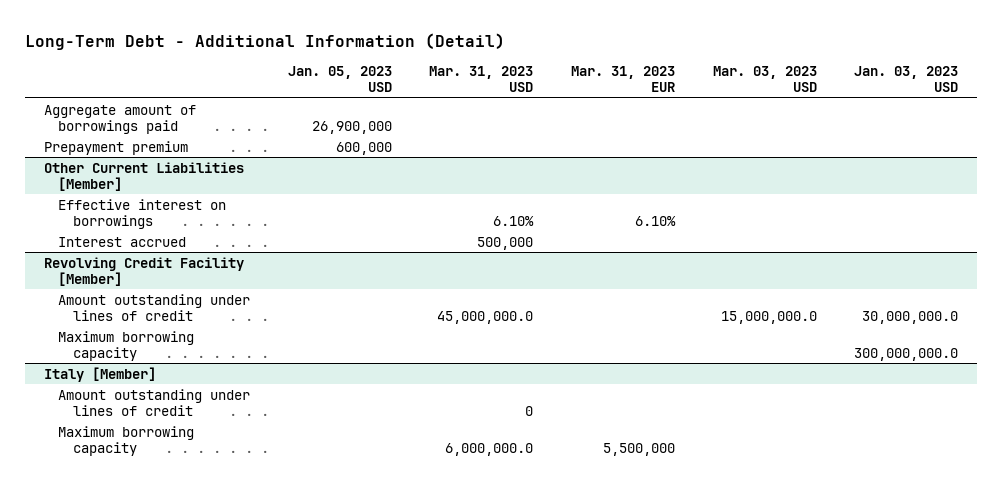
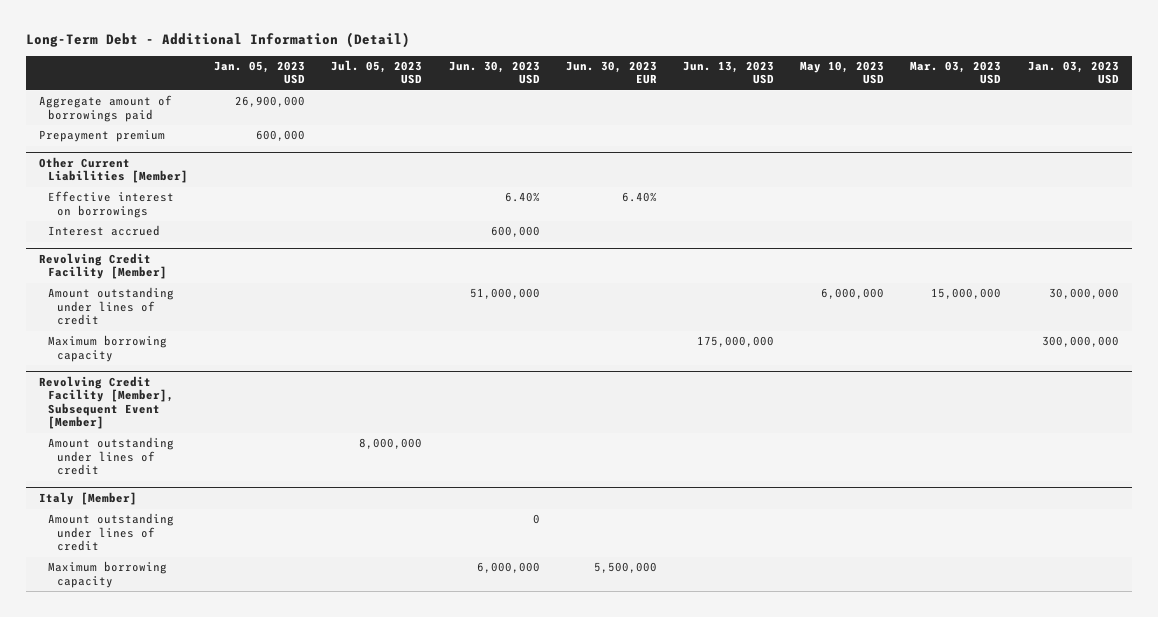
- | Jan. 05, 2023 USD | Mar. 31, 2023 USD | Mar. 31, 2023 EUR | Mar. 03, 2023 USD | Jan. 03, 2023 USD
+ | Jan. 05, 2023 USD | Jul. 05, 2023 USD | Jun. 30, 2023 USD | Jun. 30, 2023 EUR | Jun. 13, 2023 USD | May 10, 2023 USD | Mar. 03, 2023 USD | Jan. 03, 2023 USD
@ Revolving Credit Facility [Member]
- Amount outstanding under lines of credit | | 45,000,000.0 | | 15,000,000.0 | 30,000,000.0
- Maximum borrowing capacity | | | | | 300,000,000.0
+ Amount outstanding under lines of credit | | | 51,000,000 | | | 6,000,000 | 15,000,000 | 30,000,000
+ Maximum borrowing capacity | | | | | 175,000,000 | | | 300,000,000
+ Revolving Credit Facility [Member], Subsequent Event [Member]
+ Amount outstanding under lines of credit | | 8,000,000 | | | | | |

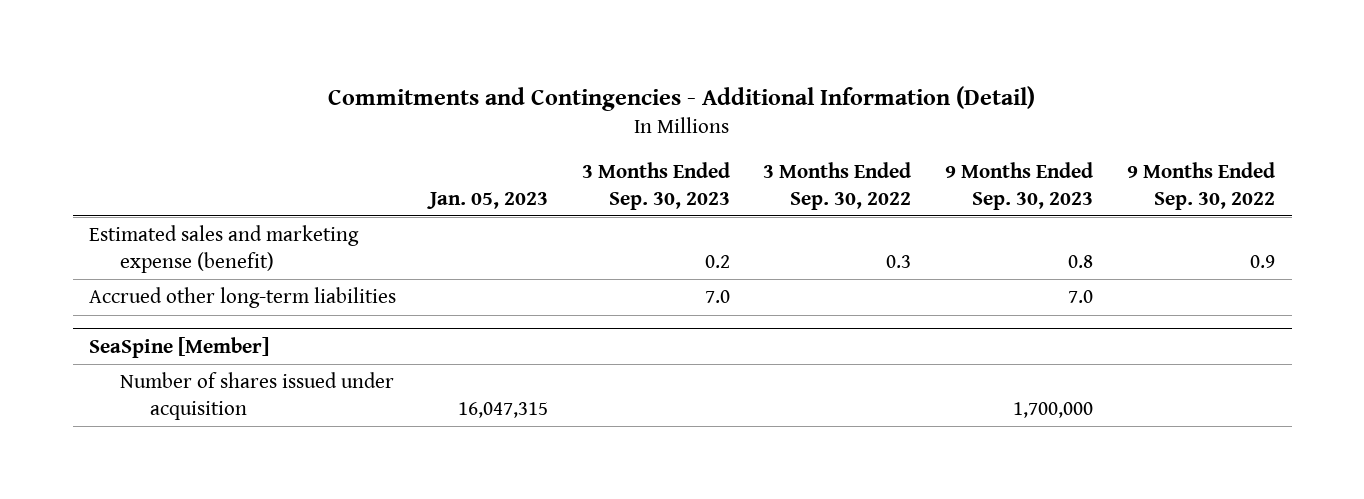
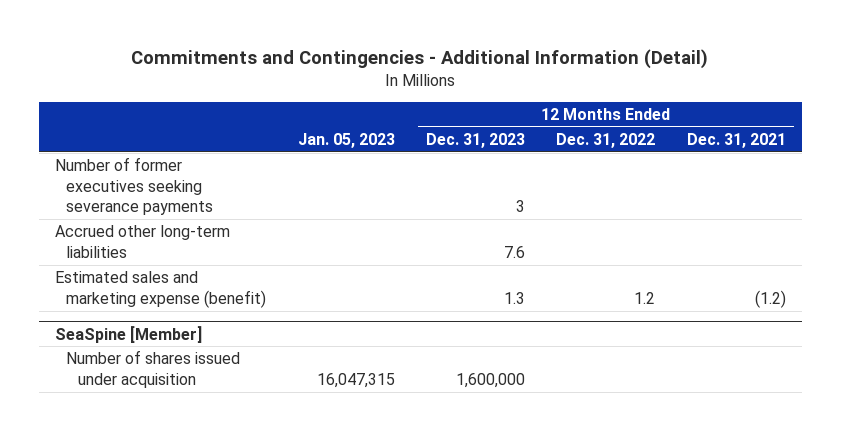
- | Jan. 05, 2023 | 3 Months Ended Sep. 30, 2023 | 3 Months Ended Sep. 30, 2022 | 9 Months Ended Sep. 30, 2023 | 9 Months Ended Sep. 30, 2022
+ | Jan. 05, 2023 | 12 Months Ended Dec. 31, 2023 | 12 Months Ended Dec. 31, 2022 | 12 Months Ended Dec. 31, 2021
+ Number of former executives seeking severance payments | | 3 | |
moved down: Estimated sales and marketing expense (benefit) | | 1.3 | 1.2 | (1.2)

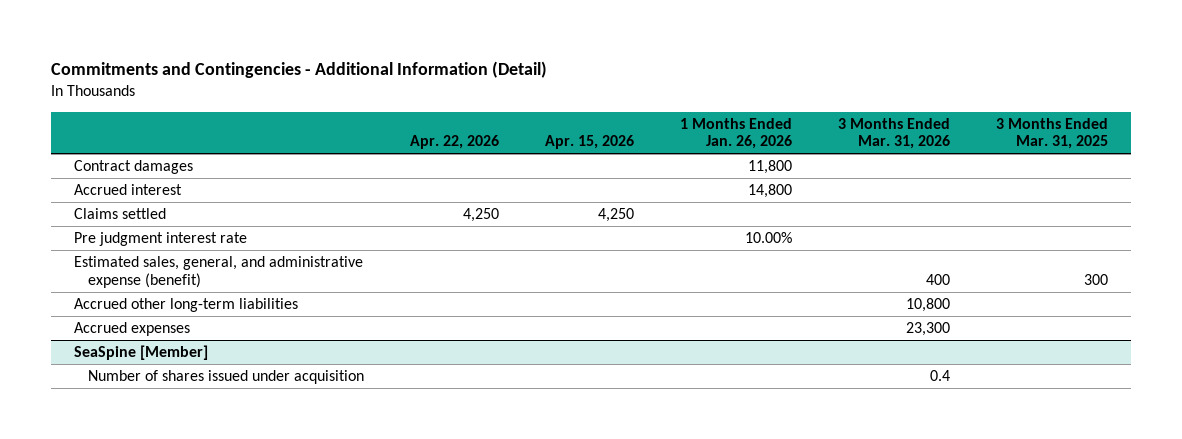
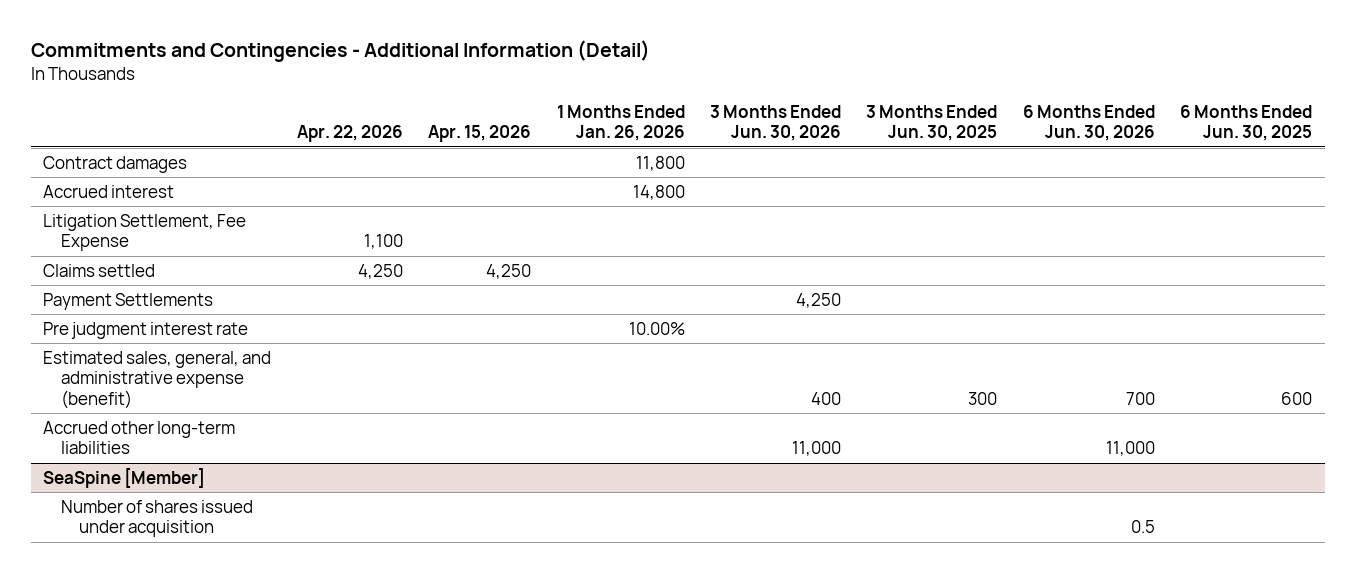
- | Apr. 22, 2026 | Apr. 15, 2026 | 1 Months Ended Jan. 26, 2026 | 3 Months Ended Mar. 31, 2026 | 3 Months Ended Mar. 31, 2025
+ | Apr. 22, 2026 | Apr. 15, 2026 | 1 Months Ended Jan. 26, 2026 | 3 Months Ended Jun. 30, 2026 | 3 Months Ended Jun. 30, 2025 | 6 Months Ended Jun. 30, 2026 | 6 Months Ended Jun. 30, 2025
+ Litigation Settlement, Fee Expense | 1,100 | | | | | |
+ Payment Settlements | | | | 4,250 | | |
- Accrued expenses | | | | 23,300 |

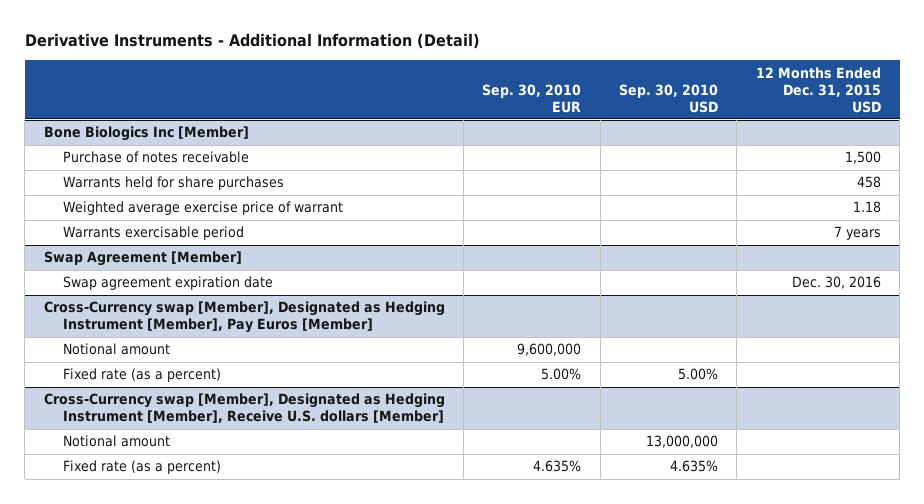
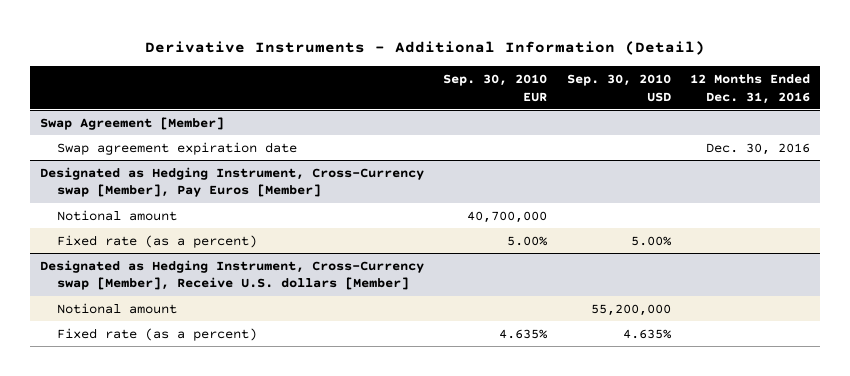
- | Sep. 30, 2010 EUR | Sep. 30, 2010 USD | 12 Months Ended Dec. 31, 2015 USD
+ | Sep. 30, 2010 EUR | Sep. 30, 2010 USD | 12 Months Ended Dec. 31, 2016
- Bone Biologics Inc [Member]
- Purchase of notes receivable | | | 1,500
- Warrants held for share purchases | | | 458
- Weighted average exercise price of warrant | | | 1.18
- Warrants exercisable period | | | 7 years
- Cross-Currency swap [Member], Designated as Hedging Instrument [Member], Pay Euros [Member]
- Notional amount | 9,600,000 | |
+ Designated as Hedging Instrument, Cross-Currency swap [Member], Pay Euros [Member]
+ Notional amount | 40,700,000 | |
- Cross-Currency swap [Member], Designated as Hedging Instrument [Member], Receive U.S. dollars [Member]
- Notional amount | | 13,000,000 |
+ Designated as Hedging Instrument, Cross-Currency swap [Member], Receive U.S. dollars [Member]
+ Notional amount | | 55,200,000 |

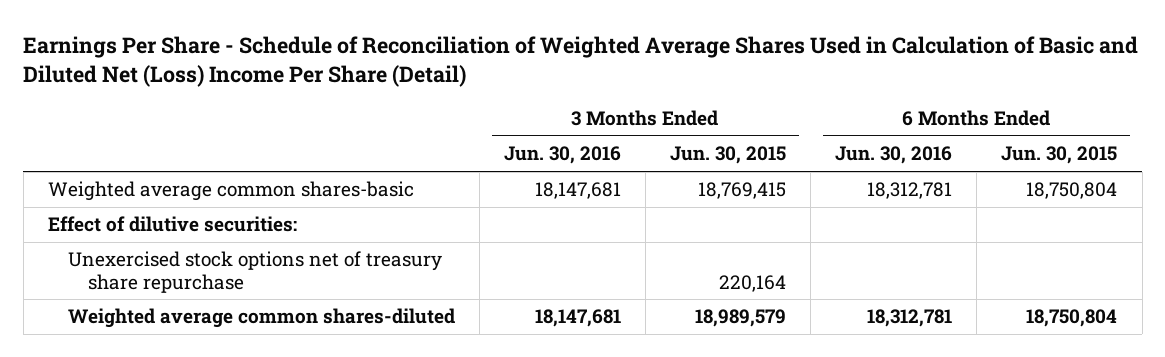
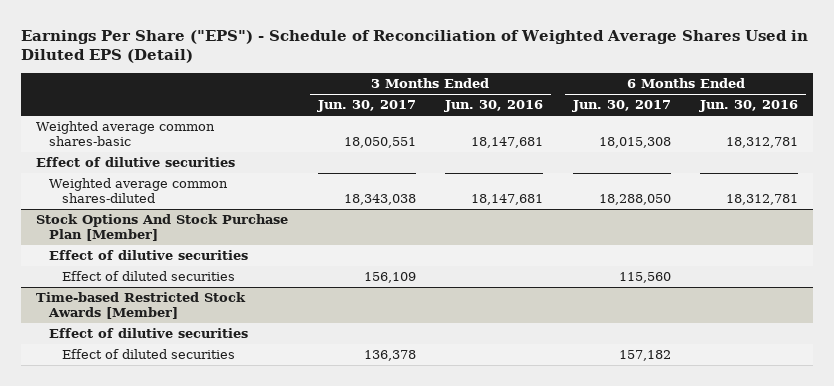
- Earnings Per Share - Schedule of Reconciliation of Weighted Average Shares Used in Calculation of Basic and Diluted Net (Loss) Income Per Share (Detail)
+ Earnings Per Share ("EPS") - Schedule of Reconciliation of Weighted Average Shares Used in Diluted EPS (Detail)
- | 3 Months Ended Jun. 30, 2016 | 3 Months Ended Jun. 30, 2015 | 6 Months Ended Jun. 30, 2016 | 6 Months Ended Jun. 30, 2015
+ | 3 Months Ended Jun. 30, 2017 | 3 Months Ended Jun. 30, 2016 | 6 Months Ended Jun. 30, 2017 | 6 Months Ended Jun. 30, 2016
- Effect of dilutive securities:
- Unexercised stock options net of treasury share repurchase | | 220,164 | |
+ Effect of dilutive securities
+ Stock Options And Stock Purchase Plan [Member]
+ Effect of dilutive securities
+ Effect of diluted securities | 156,109 | | 115,560 |
+ Time-based Restricted Stock Awards [Member]
+ Effect of dilutive securities
+ Effect of diluted securities | 136,378 | | 157,182 |

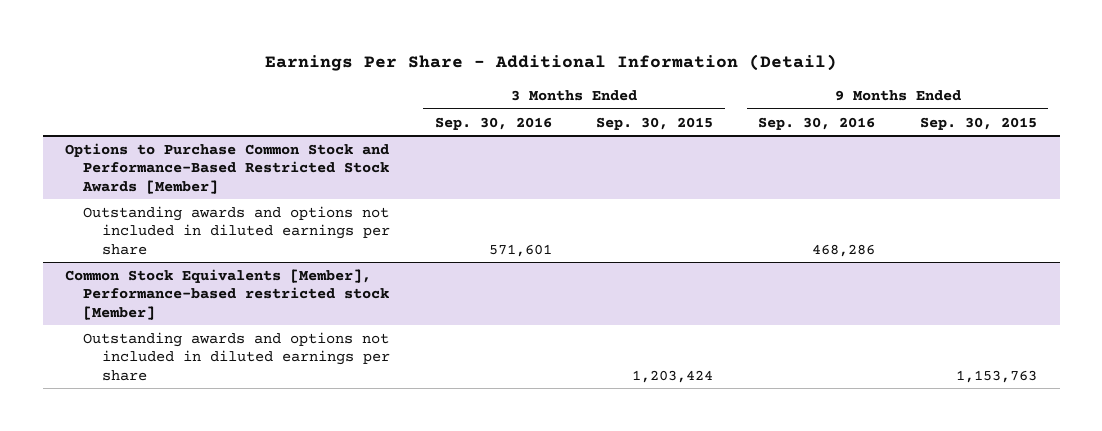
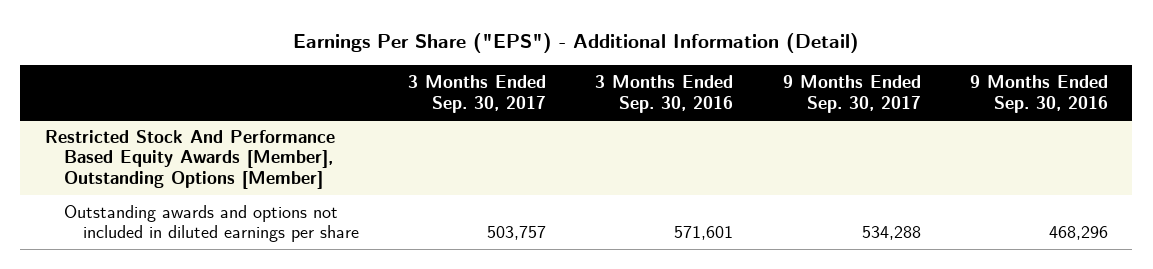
- Earnings Per Share - Additional Information (Detail)
+ Earnings Per Share ("EPS") - Additional Information (Detail)
- | 3 Months Ended Sep. 30, 2016 | 3 Months Ended Sep. 30, 2015 | 9 Months Ended Sep. 30, 2016 | 9 Months Ended Sep. 30, 2015
+ | 3 Months Ended Sep. 30, 2017 | 3 Months Ended Sep. 30, 2016 | 9 Months Ended Sep. 30, 2017 | 9 Months Ended Sep. 30, 2016
- Options to Purchase Common Stock and Performance-Based Restricted Stock Awards [Member]
- Outstanding awards and options not included in diluted earnings per share | 571,601 | | 468,286 |
- Common Stock Equivalents [Member], Performance-based restricted stock [Member]
- Outstanding awards and options not included in diluted earnings per share | | 1,203,424 | | 1,153,763
+ Restricted Stock And Performance Based Equity Awards [Member], Outstanding Options [Member]
+ Outstanding awards and options not included in diluted earnings per share | 503,757 | 571,601 | 534,288 | 468,296

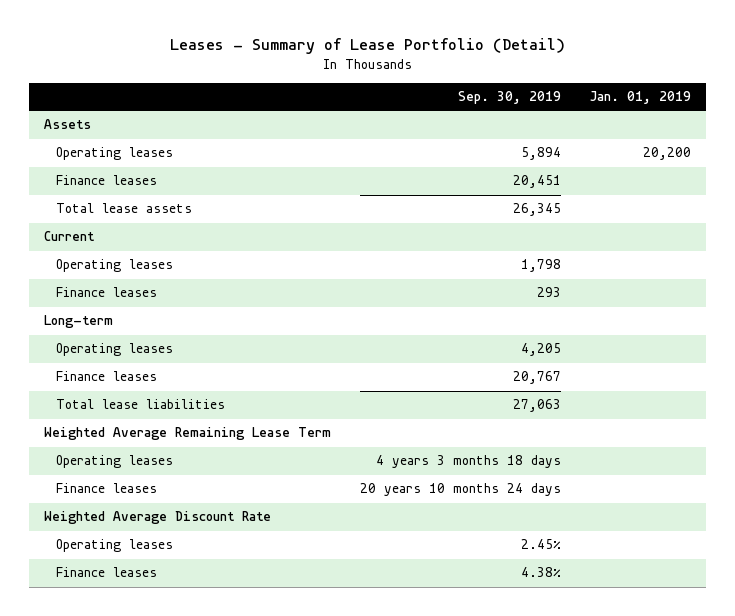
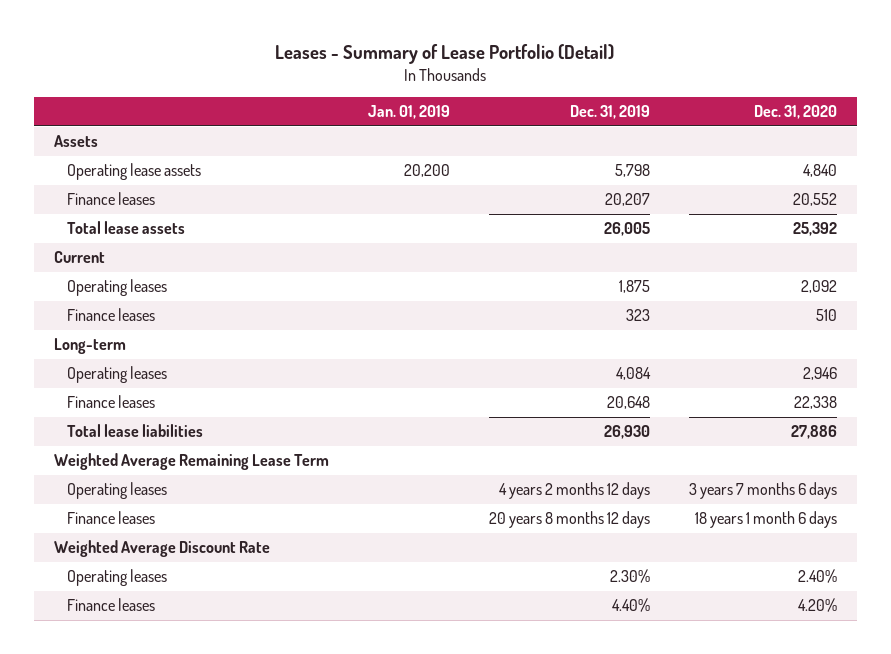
- | Sep. 30, 2019 | Jan. 01, 2019
+ | Jan. 01, 2019 | Dec. 31, 2019 | Dec. 31, 2020
- Operating leases | 5,894 | 20,200
+ Operating lease assets | 20,200 | 5,798 | 4,840

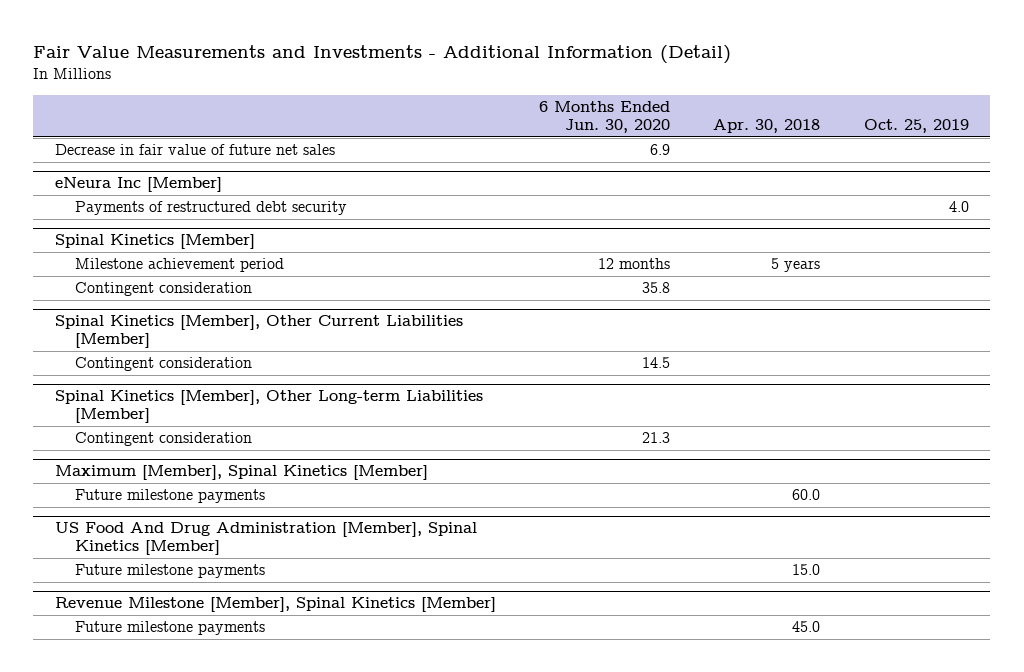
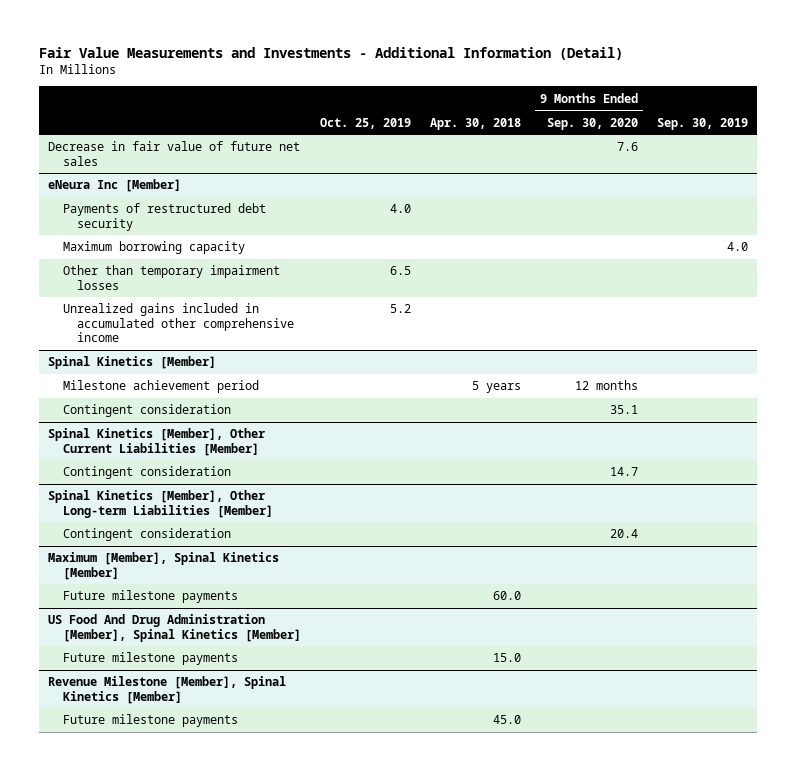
- | 6 Months Ended Jun. 30, 2020 | Apr. 30, 2018 | Oct. 25, 2019
+ | Oct. 25, 2019 | Apr. 30, 2018 | 9 Months Ended Sep. 30, 2020 | Sep. 30, 2019
@ eNeura Inc [Member]
+ Maximum borrowing capacity | | | | 4.0
+ Other than temporary impairment losses | 6.5 | | |
+ Unrealized gains included in accumulated other comprehensive income | 5.2 | | |

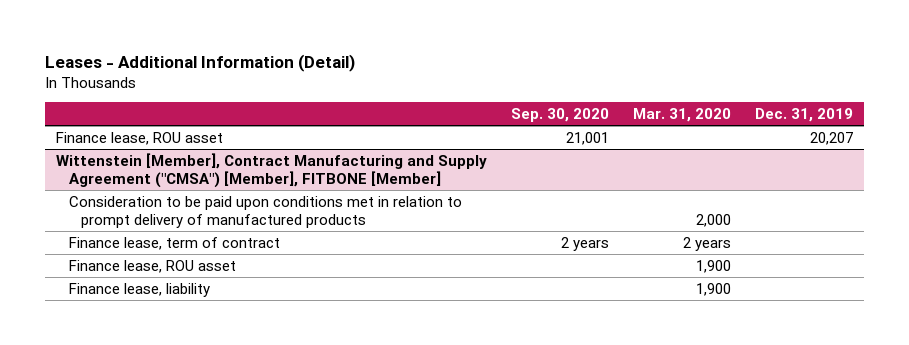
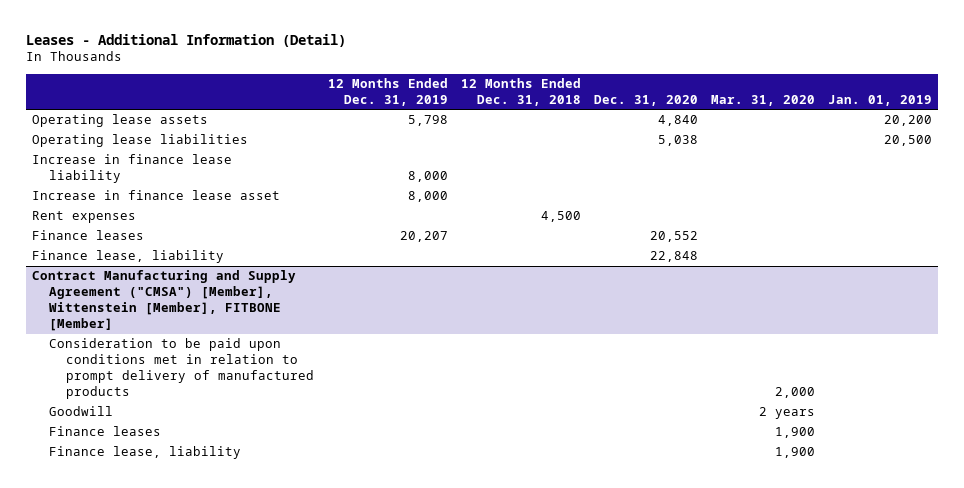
- | Sep. 30, 2020 | Mar. 31, 2020 | Dec. 31, 2019
+ | 12 Months Ended Dec. 31, 2019 | 12 Months Ended Dec. 31, 2018 | Dec. 31, 2020 | Mar. 31, 2020 | Jan. 01, 2019
- Finance lease, ROU asset | 21,001 | | 20,207
- Wittenstein [Member], Contract Manufacturing and Supply Agreement ("CMSA") [Member], FITBONE [Member]
+ Operating lease assets | 5,798 | | 4,840 | | 20,200
+ Operating lease liabilities | | | 5,038 | | 20,500
+ Increase in finance lease liability | 8,000 | | | |
+ Increase in finance lease asset | 8,000 | | | |
+ Rent expenses | | 4,500 | | |
+ Finance leases | 20,207 | | 20,552 | |
+ Finance lease, liability | | | 22,848 | |
+ Contract Manufacturing and Supply Agreement ("CMSA") [Member], Wittenstein [Member], FITBONE [Member]
- Finance lease, term of contract | 2 years | 2 years |
- Finance lease, ROU asset | | 1,900 |
+ Goodwill | | | | 2 years |
+ Finance leases | | | | 1,900 |

